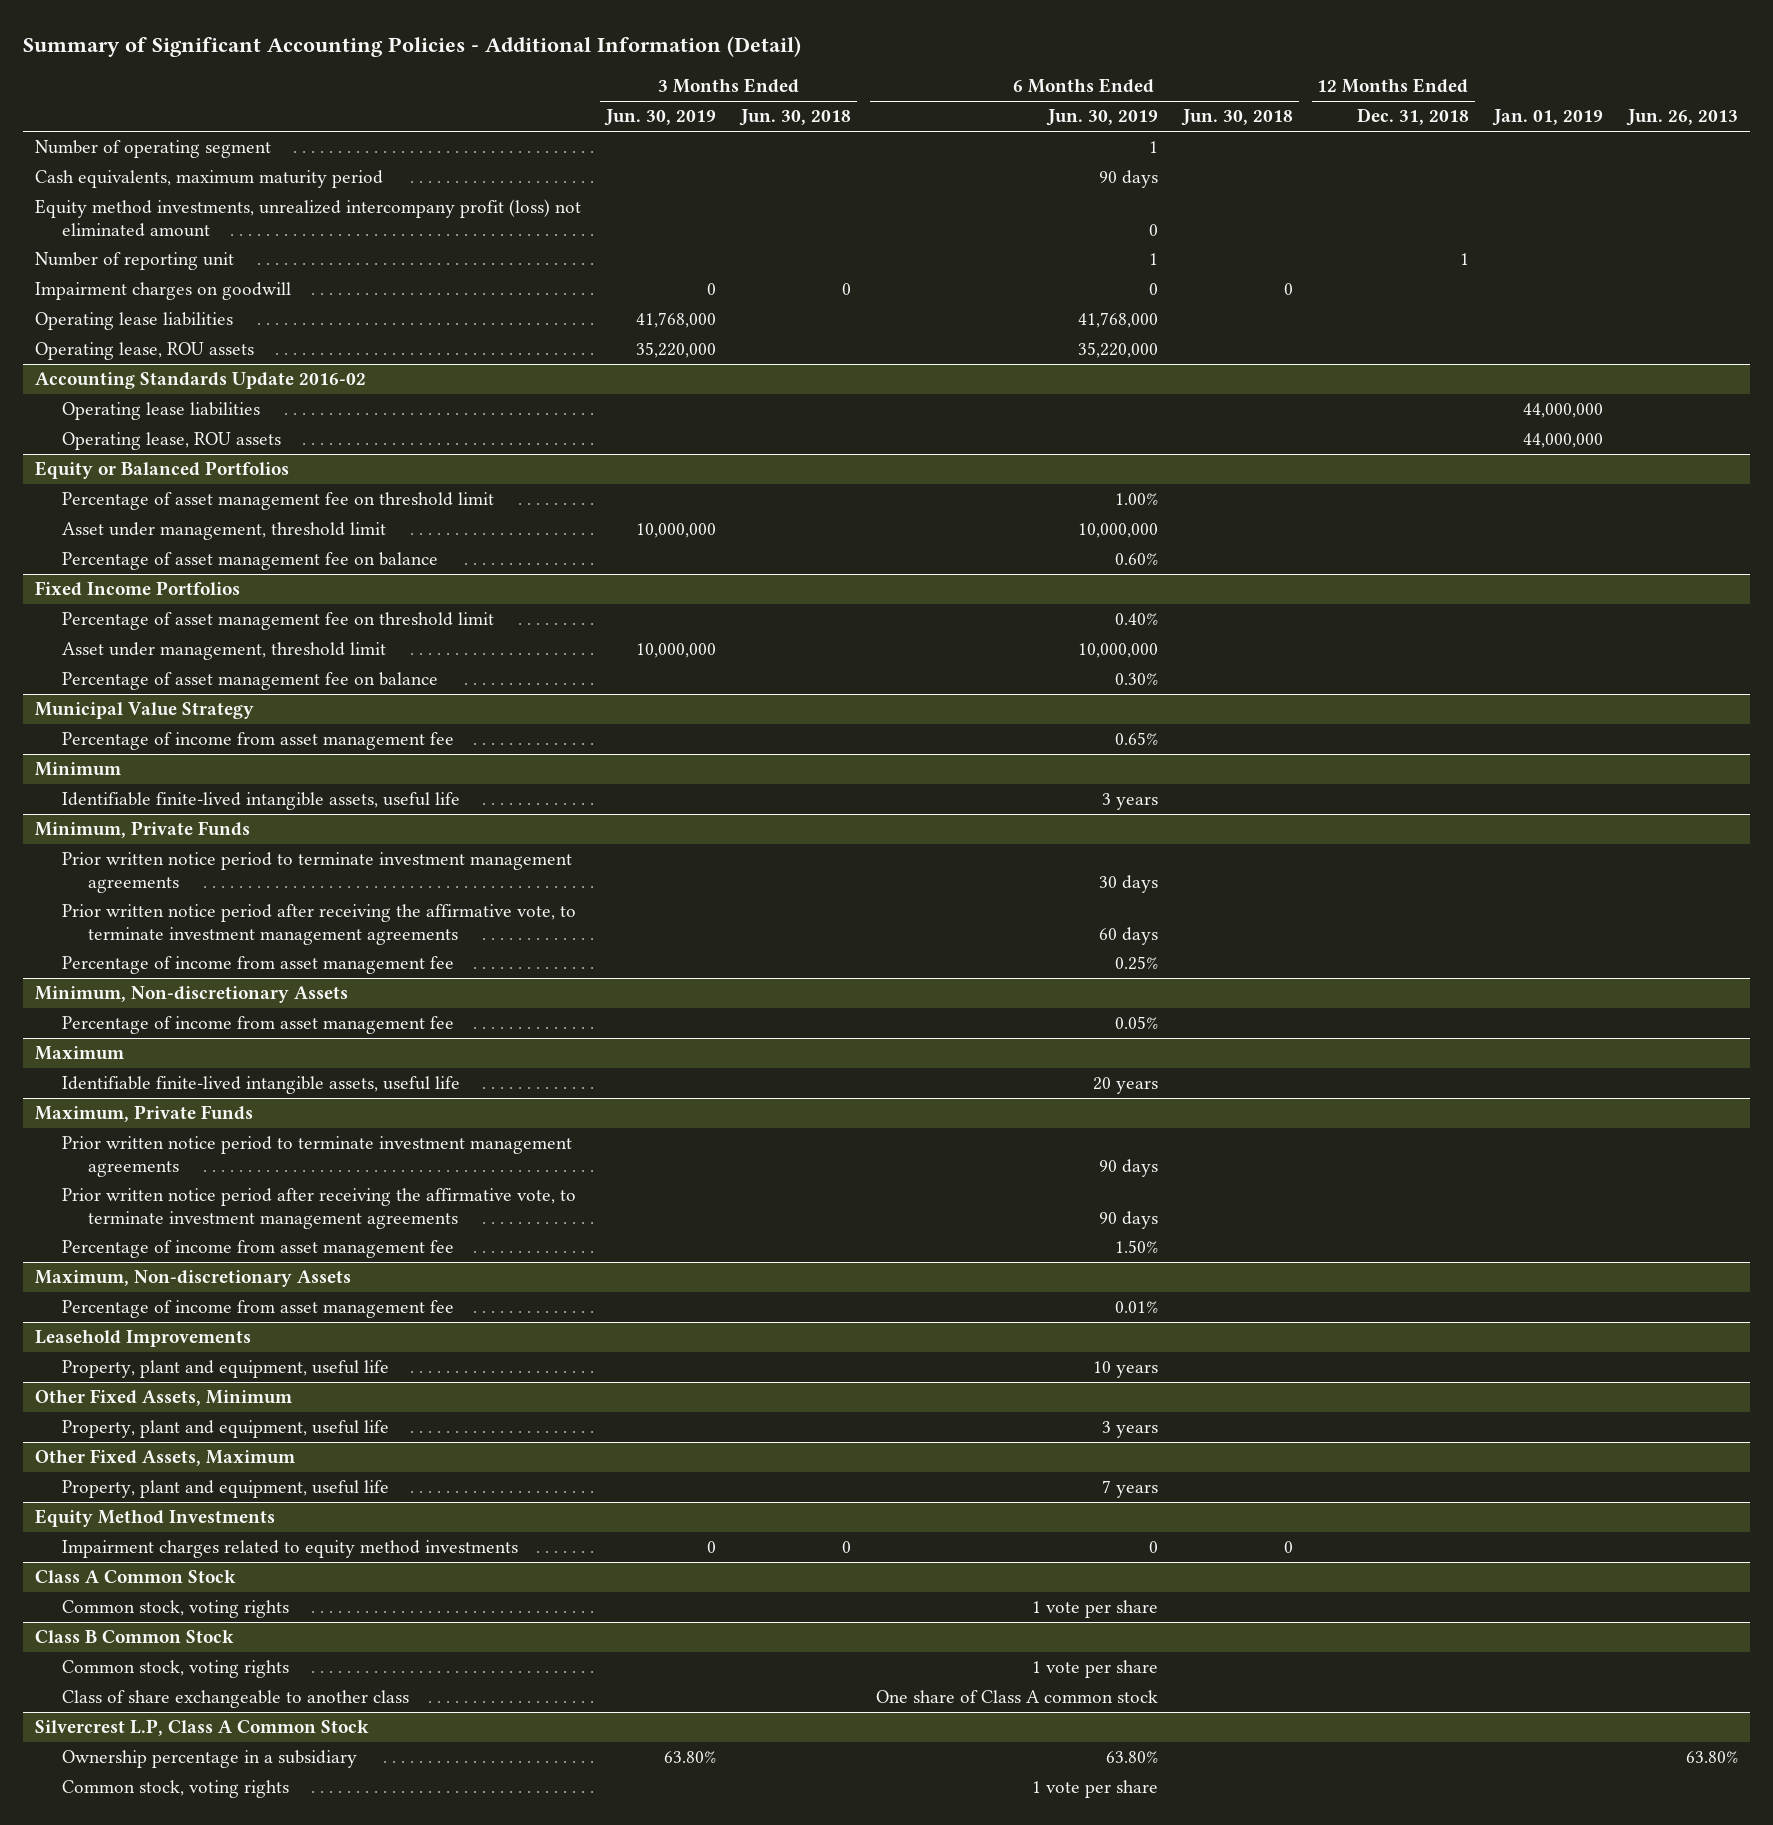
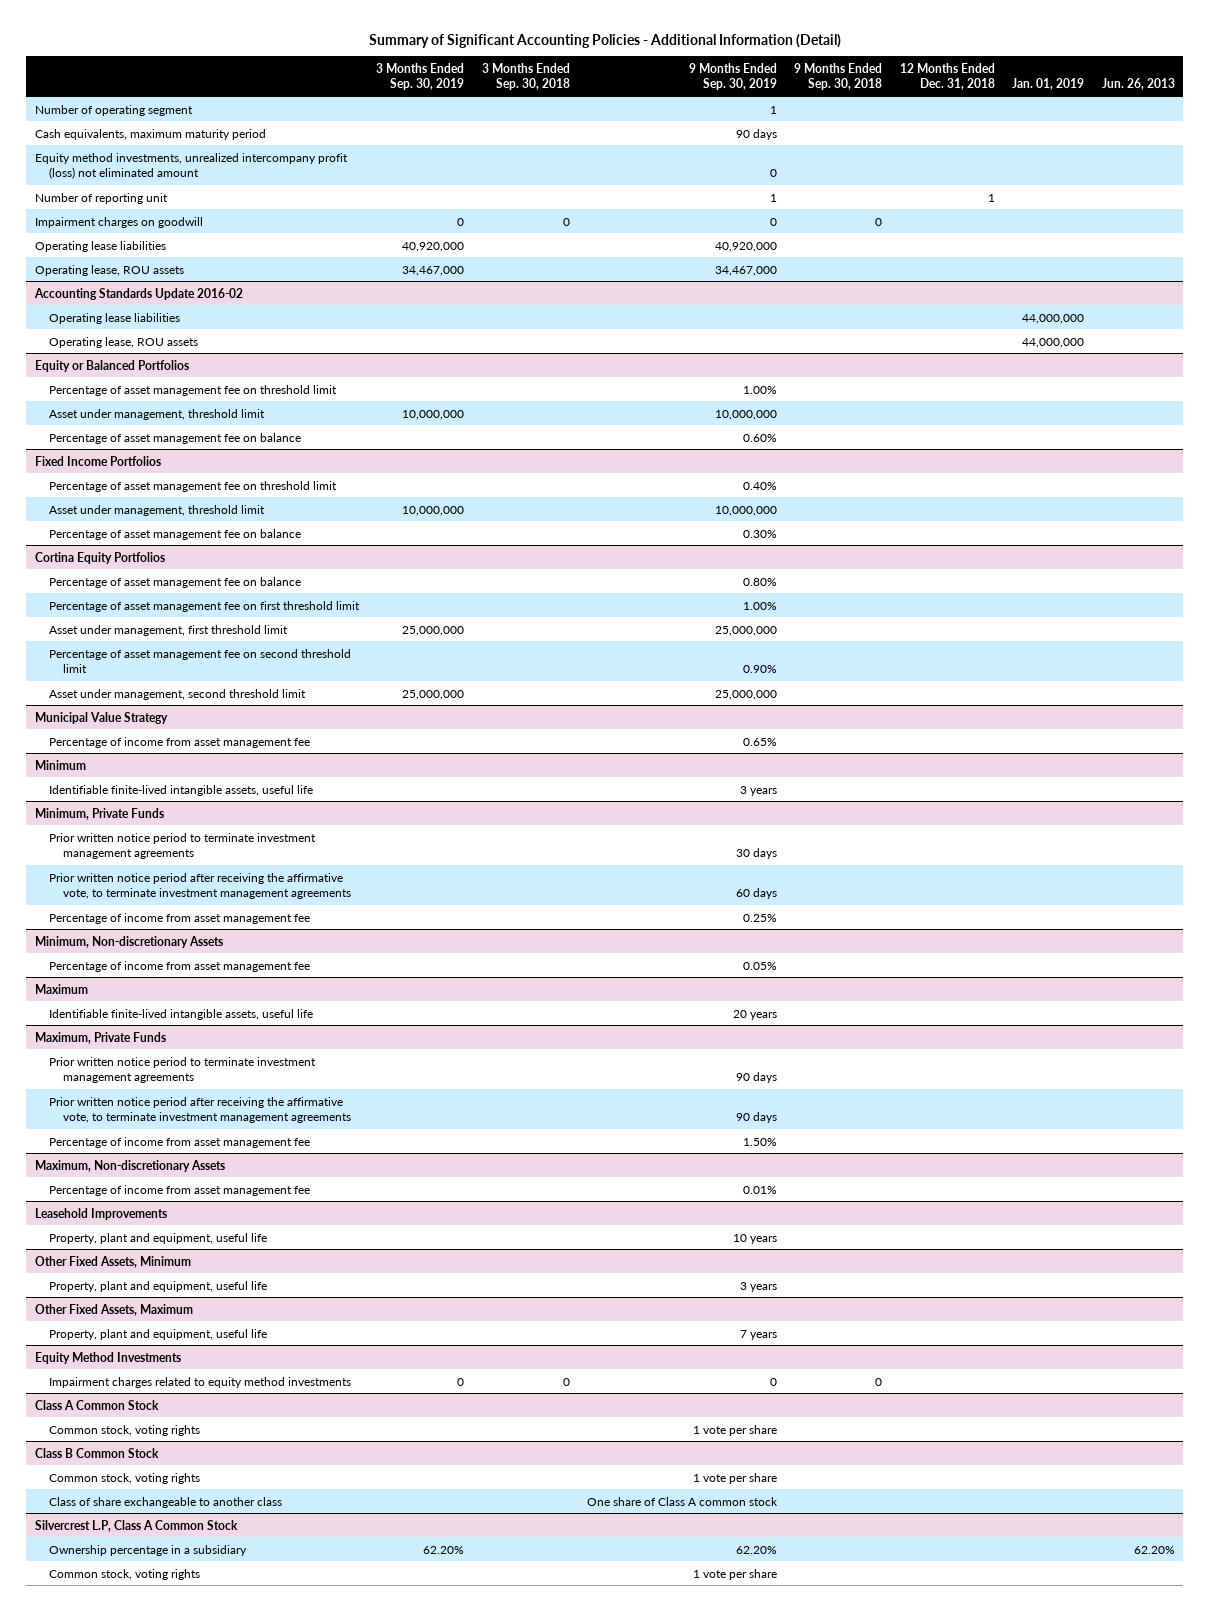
- | 3 Months Ended Jun. 30, 2019 | 3 Months Ended Jun. 30, 2018 | 6 Months Ended Jun. 30, 2019 | 6 Months Ended Jun. 30, 2018 | 12 Months Ended Dec. 31, 2018 | Jan. 01, 2019 | Jun. 26, 2013
+ | 3 Months Ended Sep. 30, 2019 | 3 Months Ended Sep. 30, 2018 | 9 Months Ended Sep. 30, 2019 | 9 Months Ended Sep. 30, 2018 | 12 Months Ended Dec. 31, 2018 | Jan. 01, 2019 | Jun. 26, 2013
+ Cortina Equity Portfolios
+ Percentage of asset management fee on balance | | | 0.80% | | | |
+ Percentage of asset management fee on first threshold limit | | | 1.00% | | | |
+ Asset under management, first threshold limit | 25,000,000 | | 25,000,000 | | | |
+ Percentage of asset management fee on second threshold limit | | | 0.90% | | | |
+ Asset under management, second threshold limit | 25,000,000 | | 25,000,000 | | | |
@ Silvercrest L.P, Class A Common Stock
- Ownership percentage in a subsidiary | 63.80% | | 63.80% | | | | 63.80%
+ Ownership percentage in a subsidiary | 62.20% | | 62.20% | | | | 62.20%

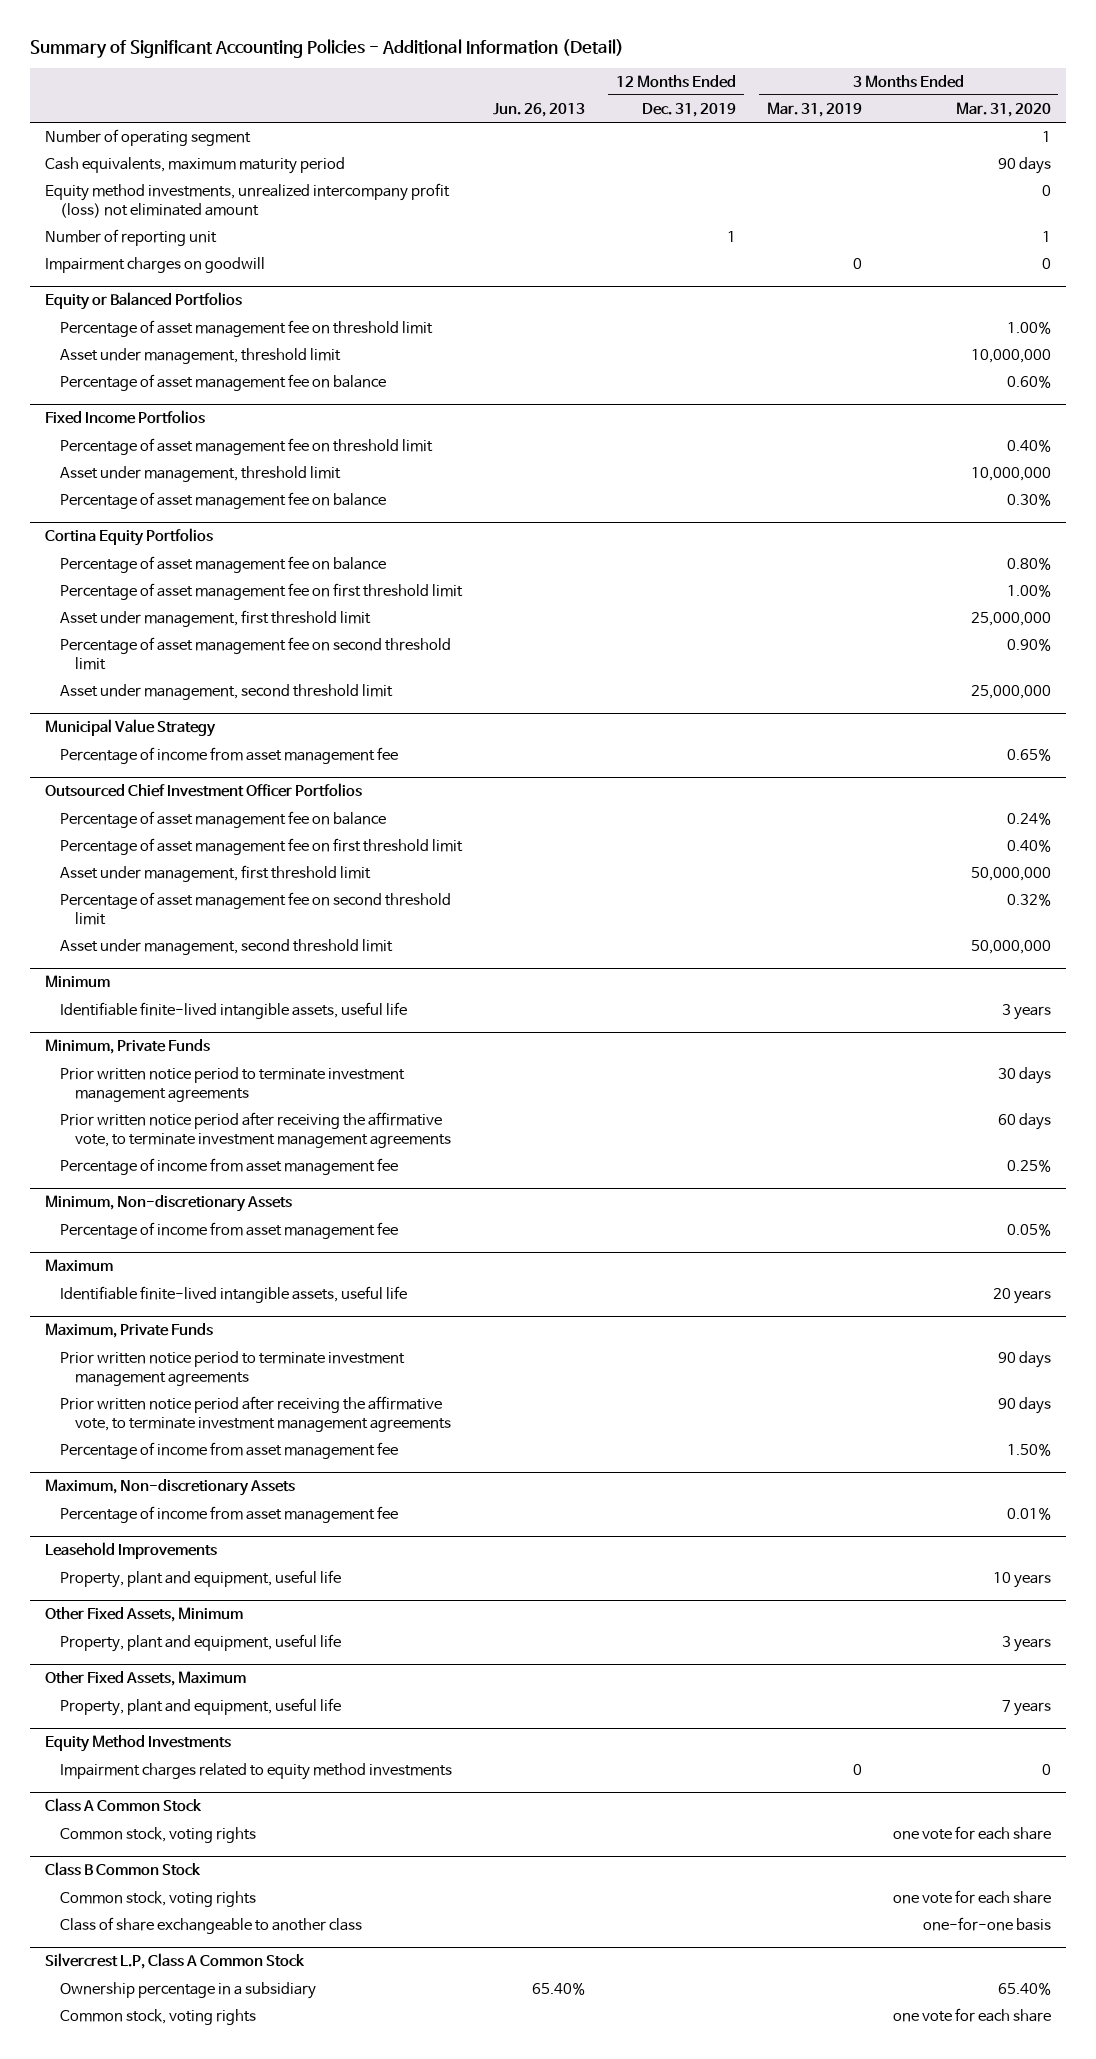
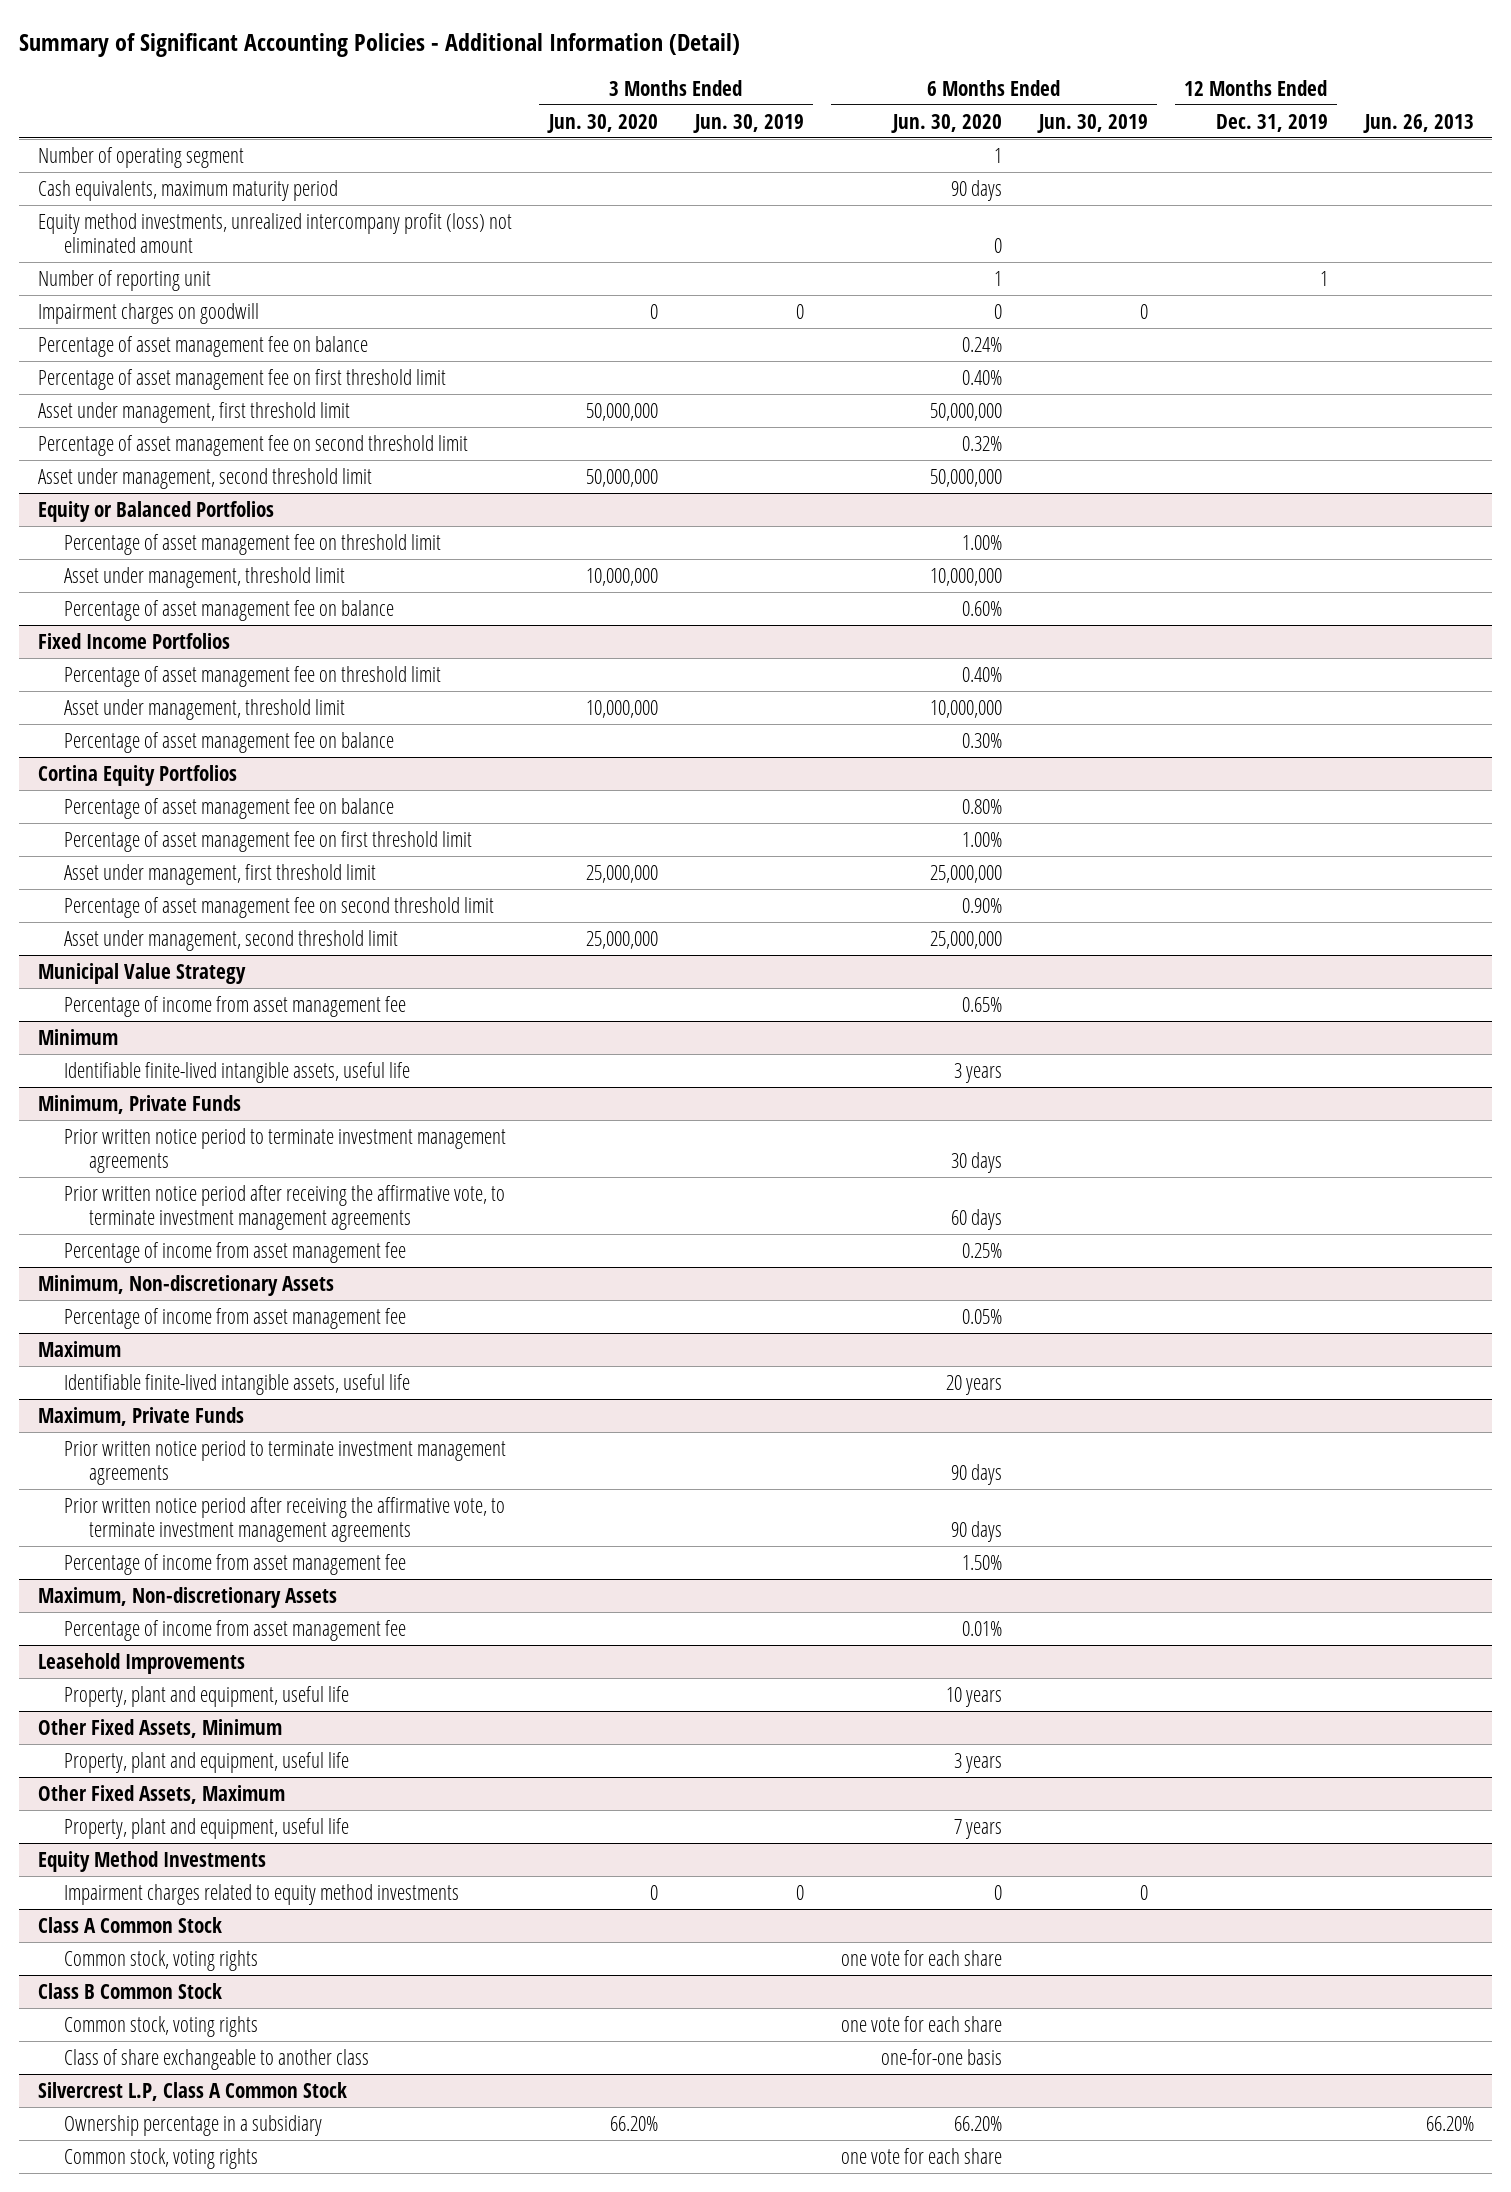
- | Jun. 26, 2013 | 12 Months Ended Dec. 31, 2019 | 3 Months Ended Mar. 31, 2019 | 3 Months Ended Mar. 31, 2020
+ | 3 Months Ended Jun. 30, 2020 | 3 Months Ended Jun. 30, 2019 | 6 Months Ended Jun. 30, 2020 | 6 Months Ended Jun. 30, 2019 | 12 Months Ended Dec. 31, 2019 | Jun. 26, 2013
+ Percentage of asset management fee on balance | | | 0.24% | | |
+ Percentage of asset management fee on first threshold limit | | | 0.40% | | |
+ Asset under management, first threshold limit | 50,000,000 | | 50,000,000 | | |
+ Percentage of asset management fee on second threshold limit | | | 0.32% | | |
+ Asset under management, second threshold limit | 50,000,000 | | 50,000,000 | | |
- Outsourced Chief Investment Officer Portfolios
- Percentage of asset management fee on balance | | | | 0.24%
- Percentage of asset management fee on first threshold limit | | | | 0.40%
- Asset under management, first threshold limit | | | | 50,000,000
- Percentage of asset management fee on second threshold limit | | | | 0.32%
- Asset under management, second threshold limit | | | | 50,000,000
@ Silvercrest L.P, Class A Common Stock
- Ownership percentage in a subsidiary | 65.40% | | | 65.40%
+ Ownership percentage in a subsidiary | 66.20% | | 66.20% | | | 66.20%

